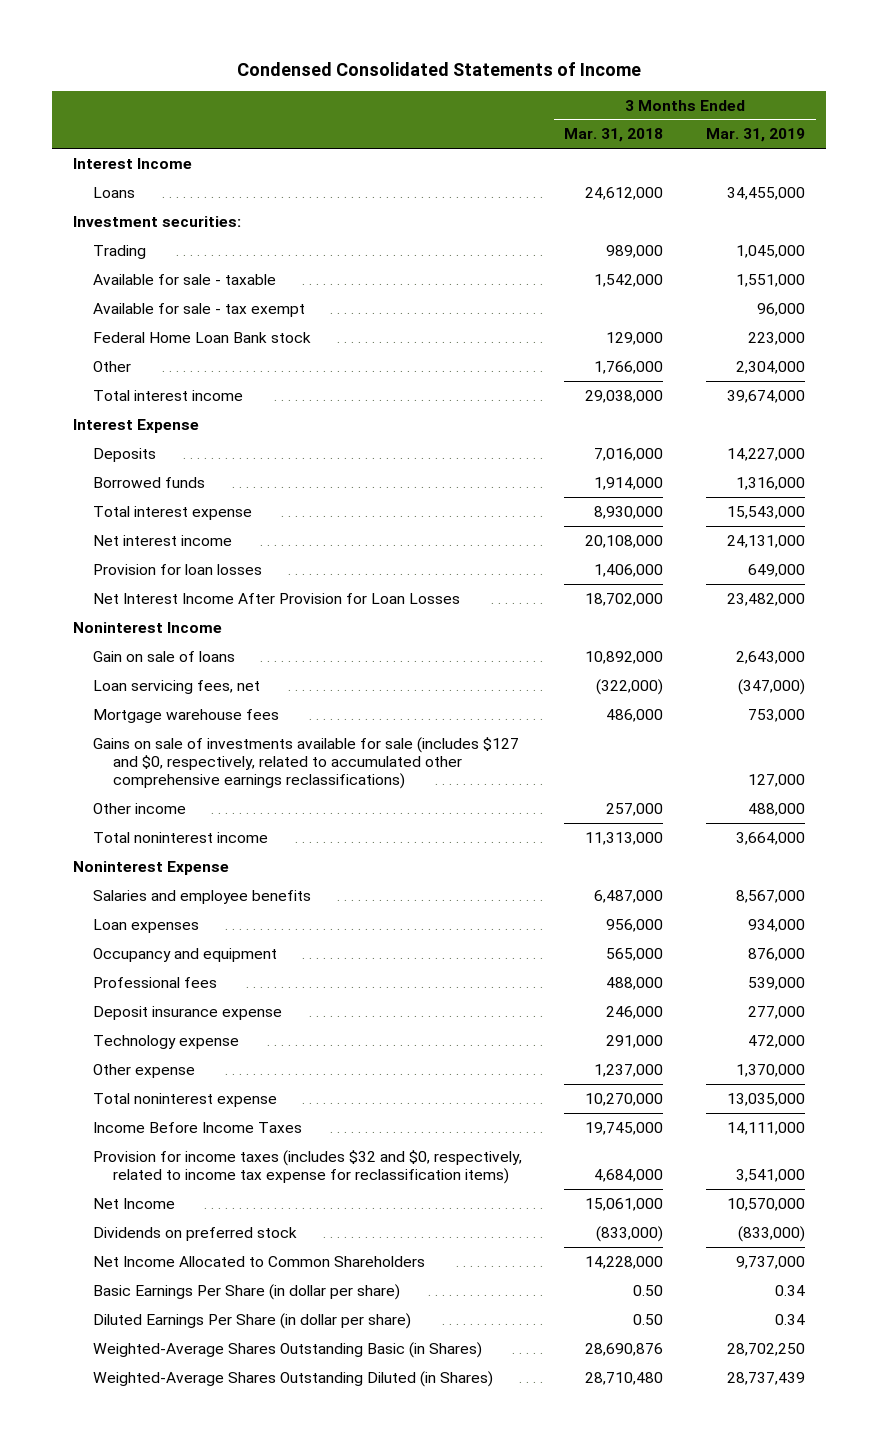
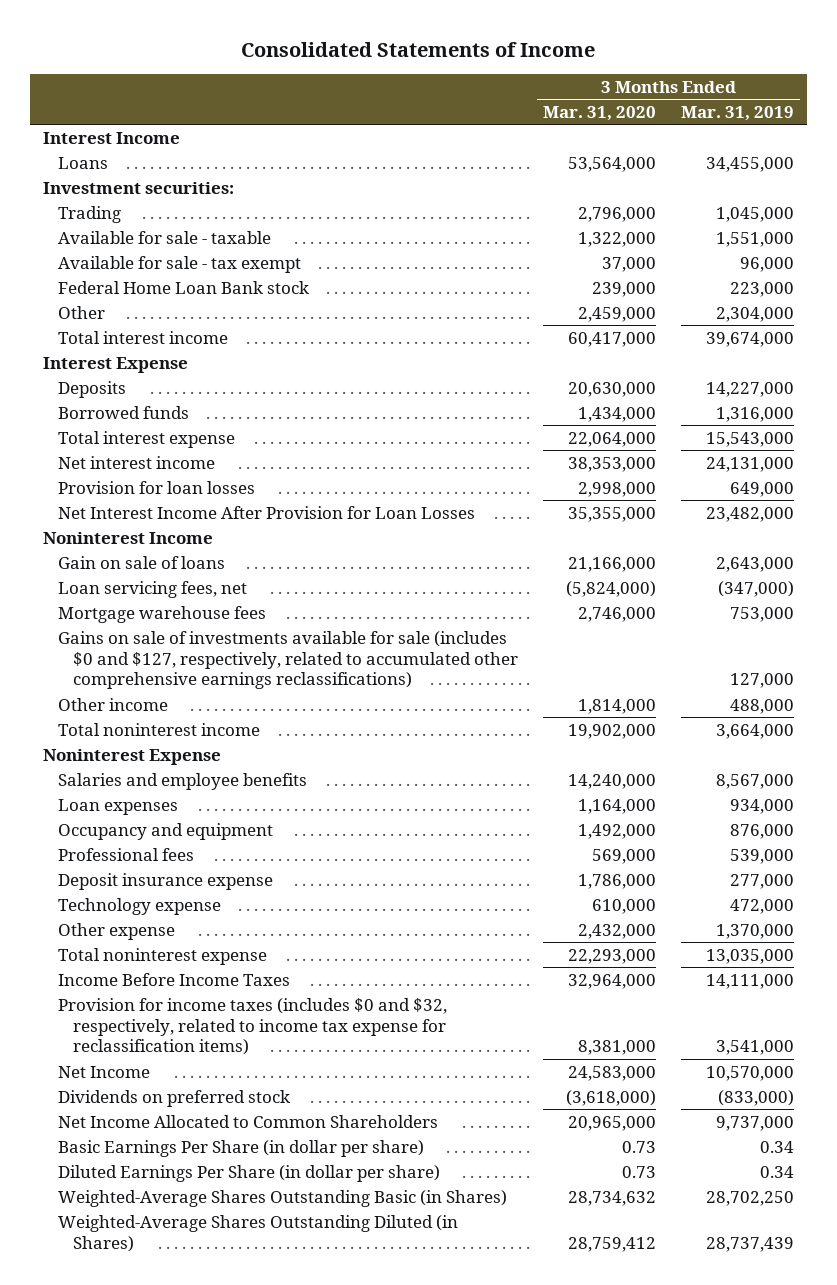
- Condensed Consolidated Statements of Income
+ Consolidated Statements of Income
- | 3 Months Ended Mar. 31, 2018 | 3 Months Ended Mar. 31, 2019
+ | 3 Months Ended Mar. 31, 2020 | 3 Months Ended Mar. 31, 2019
- Gains on sale of investments available for sale (includes $127 and $0, respectively, related to accumulated other comprehensive earnings reclassifications) | | 127,000
+ Gains on sale of investments available for sale (includes $0 and $127, respectively, related to accumulated other comprehensive earnings reclassifications) | | 127,000
- Provision for income taxes (includes $32 and $0, respectively, related to income tax expense for reclassification items) | 4,684,000 | 3,541,000
+ Provision for income taxes (includes $0 and $32, respectively, related to income tax expense for reclassification items) | 8,381,000 | 3,541,000

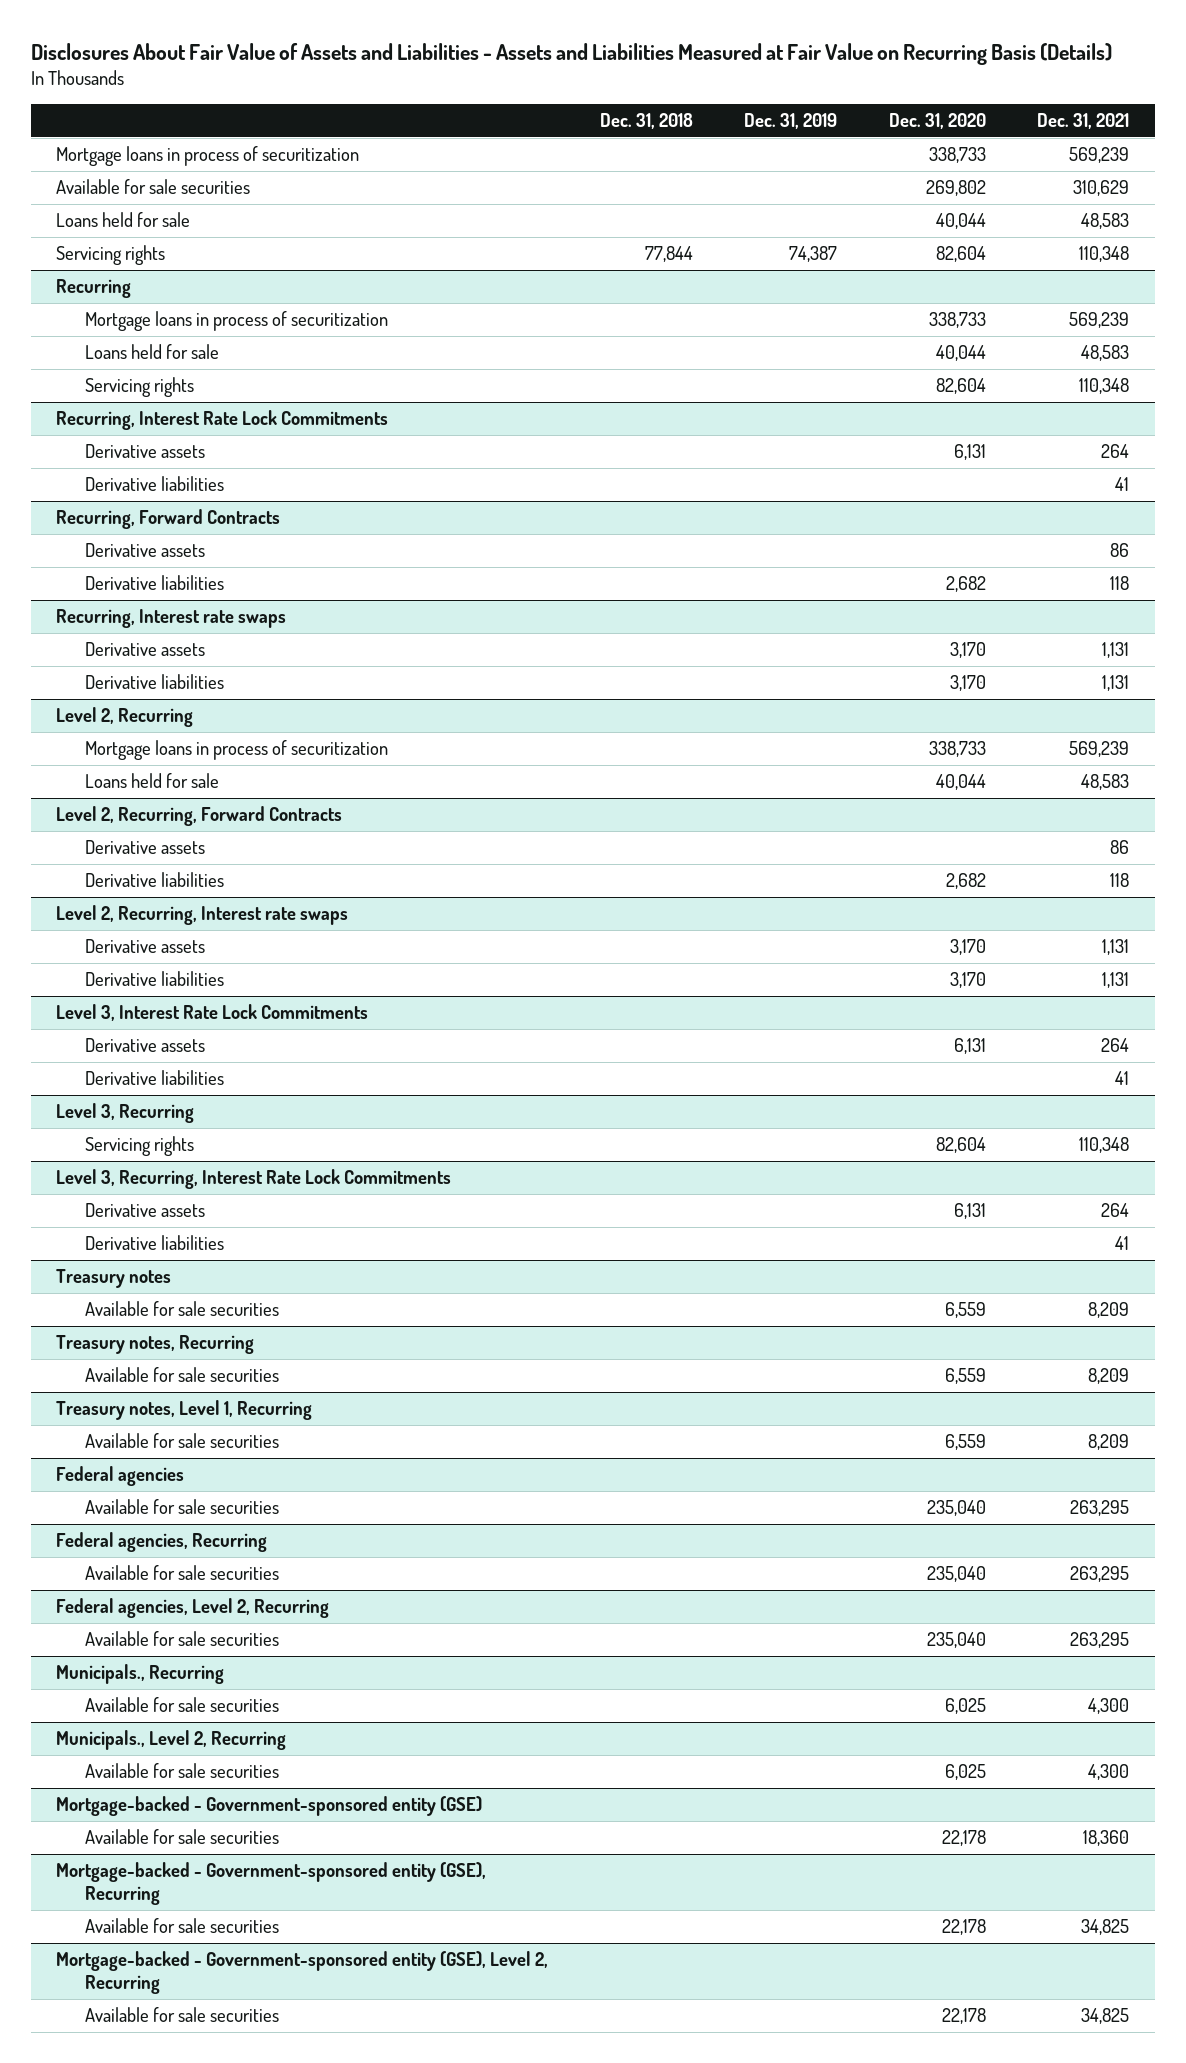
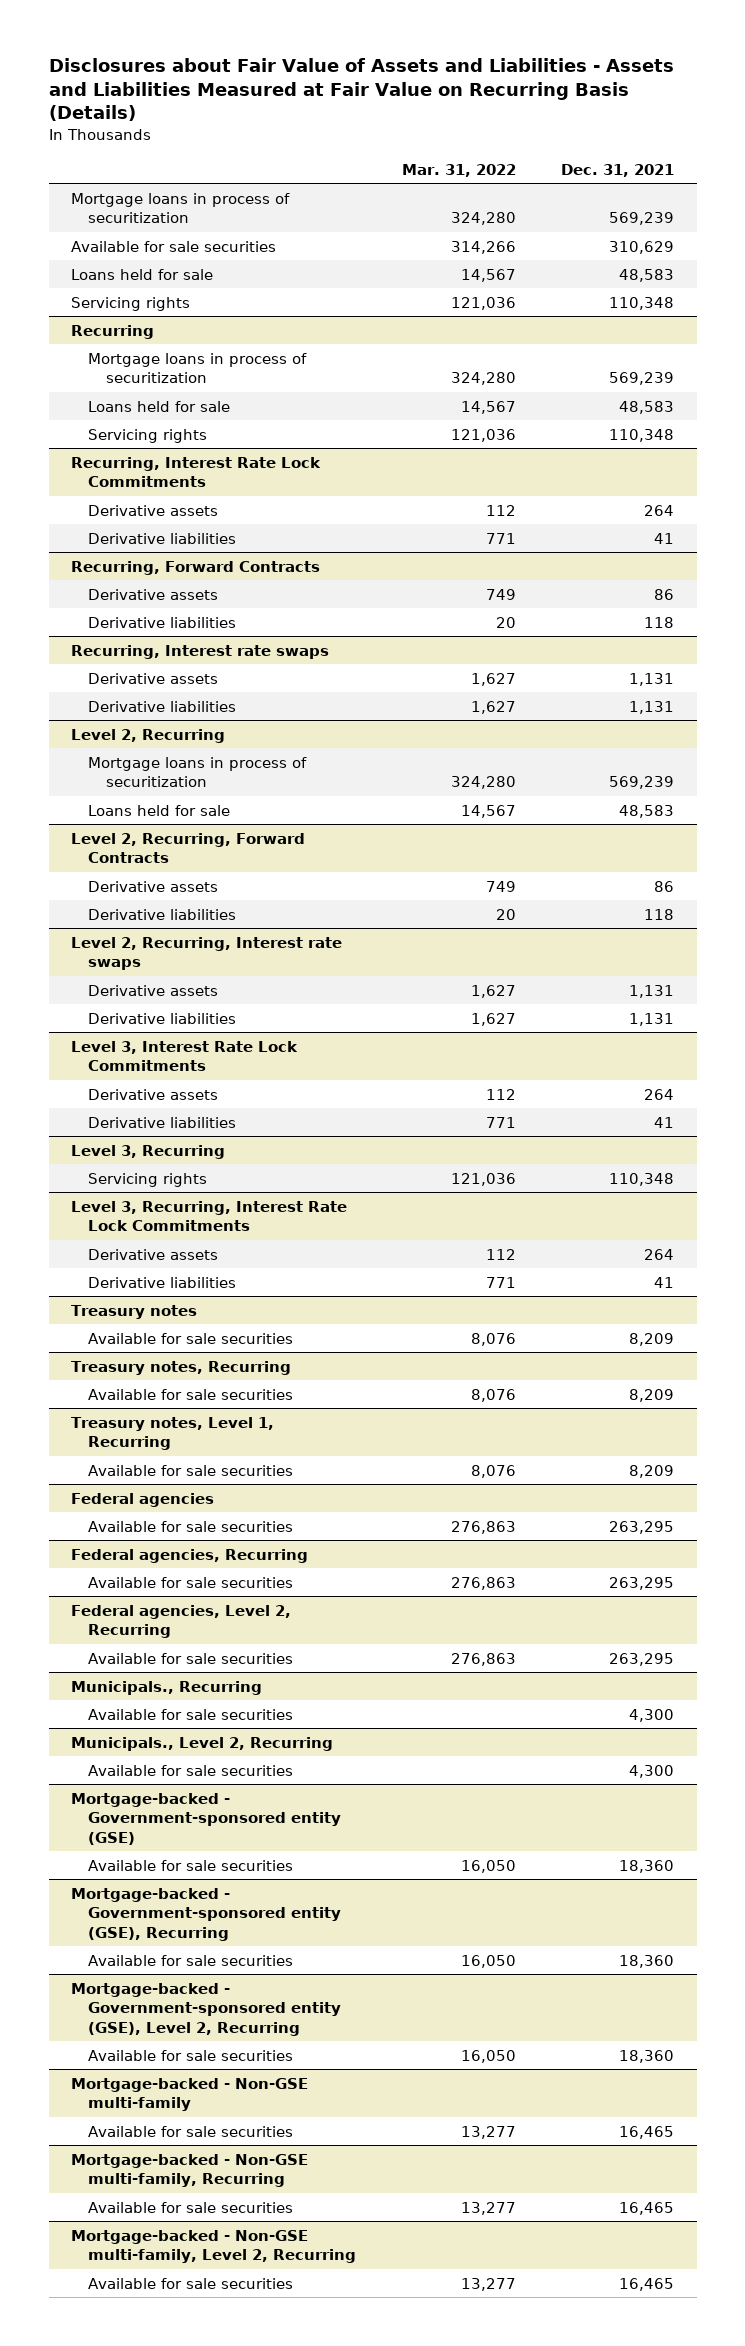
- Disclosures About Fair Value of Assets and Liabilities - Assets and Liabilities Measured at Fair Value on Recurring Basis (Details)
+ Disclosures about Fair Value of Assets and Liabilities - Assets and Liabilities Measured at Fair Value on Recurring Basis (Details)
- | Dec. 31, 2018 | Dec. 31, 2019 | Dec. 31, 2020 | Dec. 31, 2021
+ | Mar. 31, 2022 | Dec. 31, 2021
@ Mortgage-backed - Government-sponsored entity (GSE), Recurring
- Available for sale securities | | | 22,178 | 34,825
+ Available for sale securities | 16,050 | 18,360
@ Mortgage-backed - Government-sponsored entity (GSE), Level 2, Recurring
- Available for sale securities | | | 22,178 | 34,825
+ Available for sale securities | 16,050 | 18,360
+ Mortgage-backed - Non-GSE multi-family
+ Available for sale securities | 13,277 | 16,465
+ Mortgage-backed - Non-GSE multi-family, Recurring
+ Available for sale securities | 13,277 | 16,465
+ Mortgage-backed - Non-GSE multi-family, Level 2, Recurring
+ Available for sale securities | 13,277 | 16,465

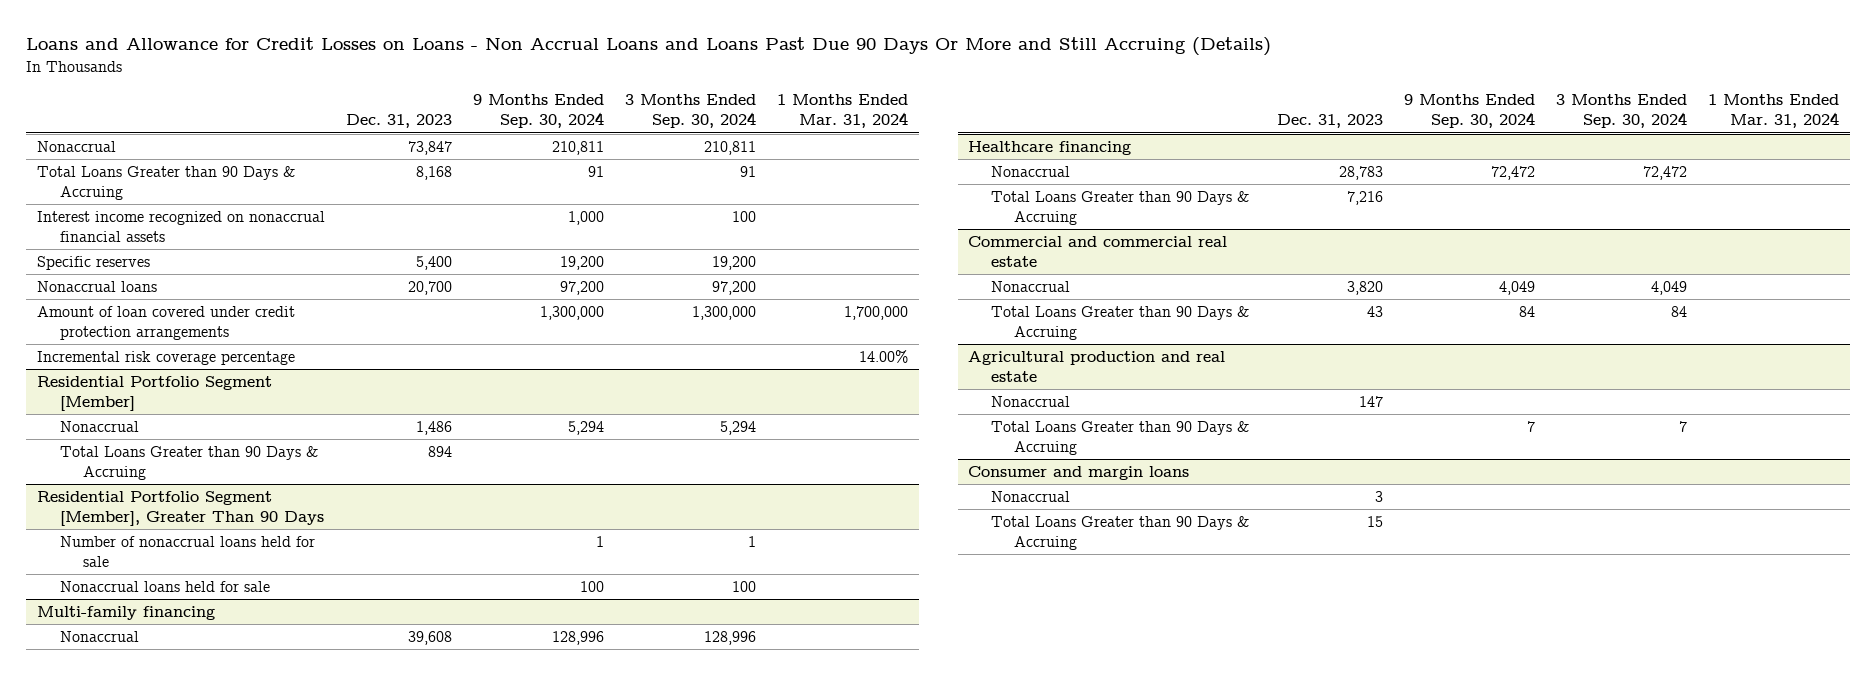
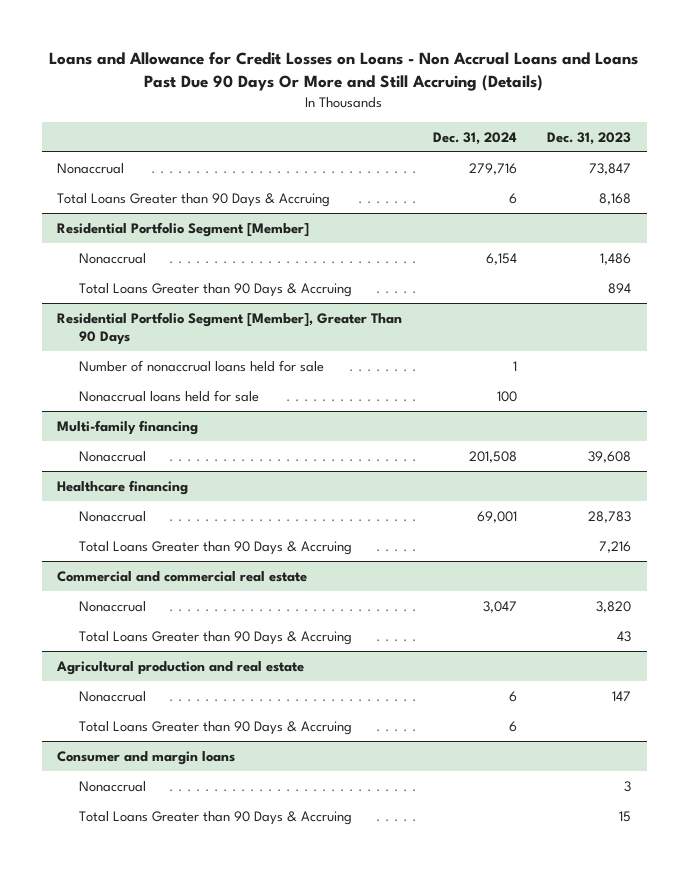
- | Dec. 31, 2023 | 9 Months Ended Sep. 30, 2024 | 3 Months Ended Sep. 30, 2024 | 1 Months Ended Mar. 31, 2024
+ | Dec. 31, 2024 | Dec. 31, 2023
- Interest income recognized on nonaccrual financial assets | | 1,000 | 100 |
- Specific reserves | 5,400 | 19,200 | 19,200 |
- Nonaccrual loans | 20,700 | 97,200 | 97,200 |
- Amount of loan covered under credit protection arrangements | | 1,300,000 | 1,300,000 | 1,700,000
- Incremental risk coverage percentage | | | | 14.00%

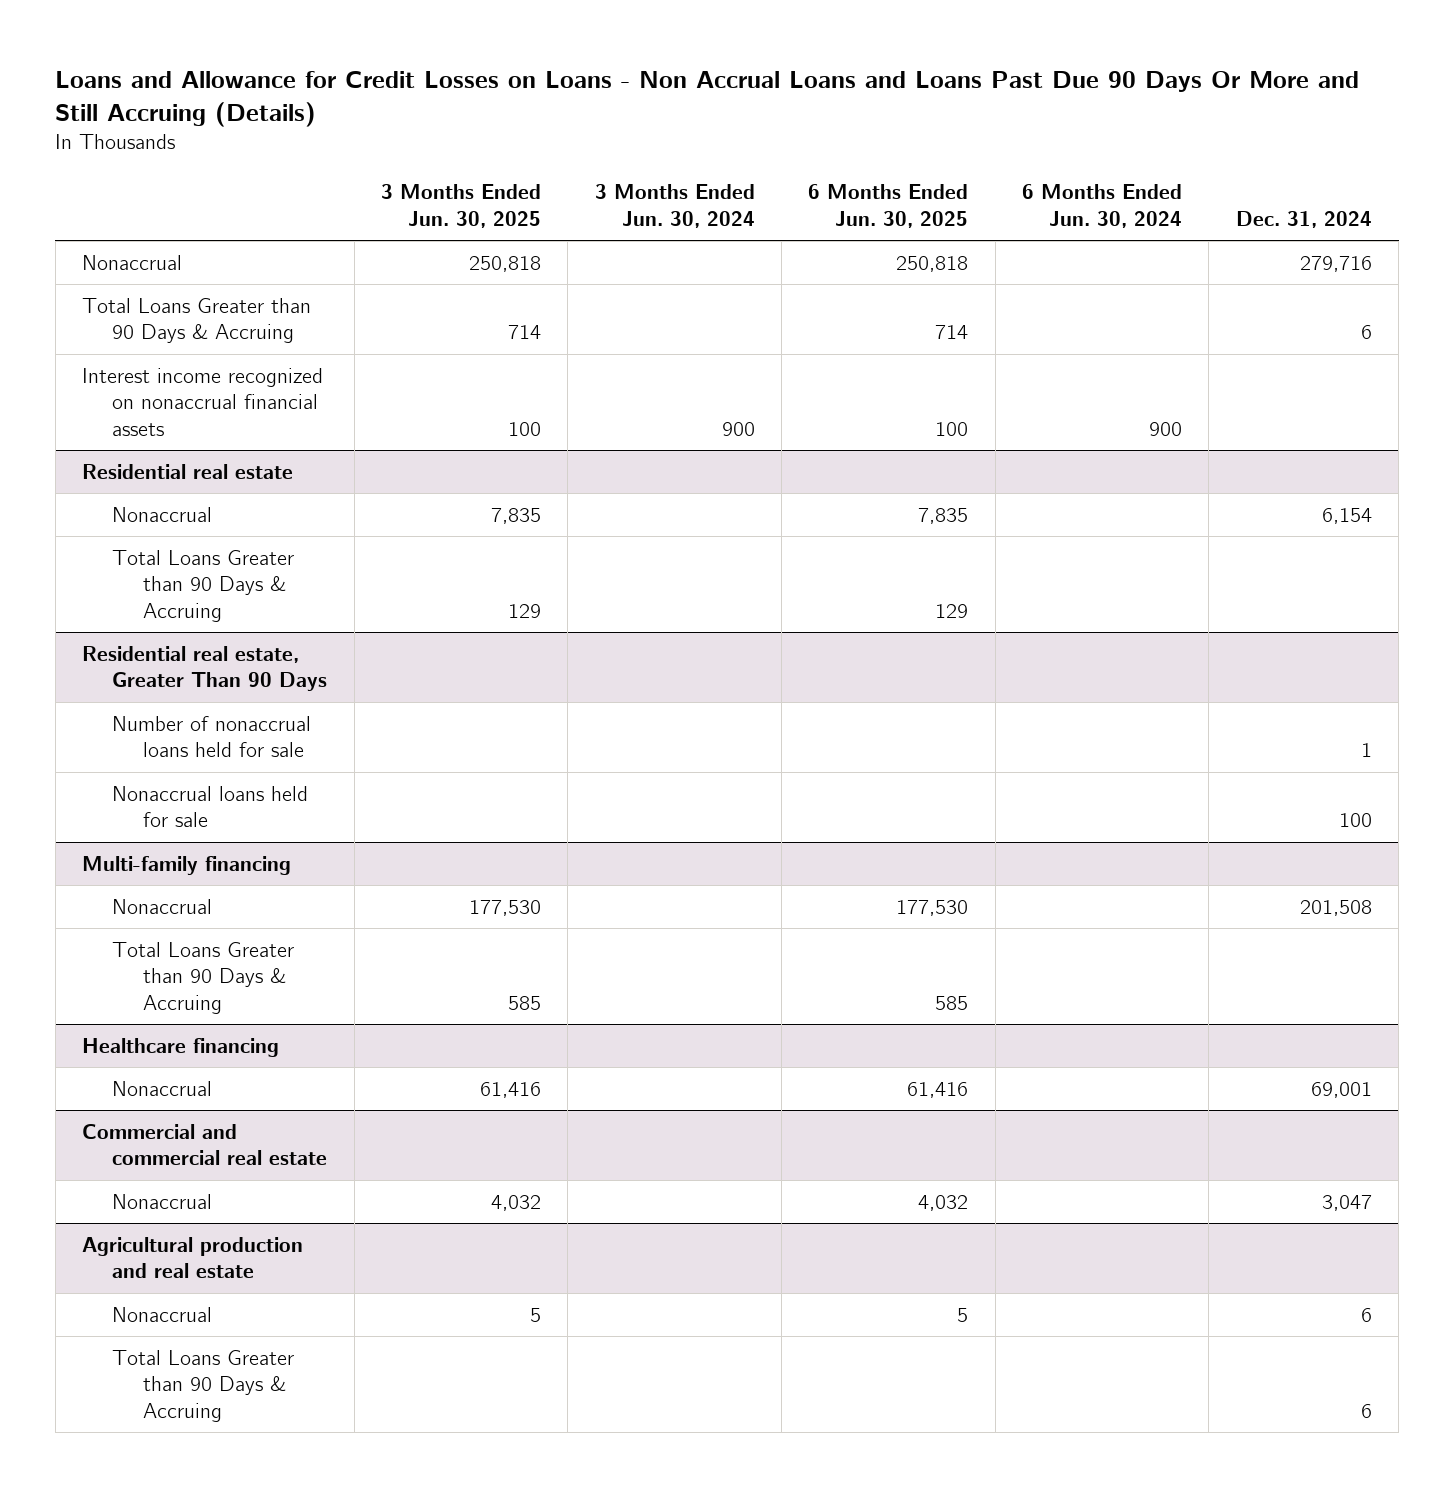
- | Dec. 31, 2024 | Dec. 31, 2023
+ | 3 Months Ended Jun. 30, 2025 | 3 Months Ended Jun. 30, 2024 | 6 Months Ended Jun. 30, 2025 | 6 Months Ended Jun. 30, 2024 | Dec. 31, 2024
- Residential Portfolio Segment [Member]
+ Interest income recognized on nonaccrual financial assets | 100 | 900 | 100 | 900 |
+ Residential real estate
- Residential Portfolio Segment [Member], Greater Than 90 Days
+ Residential real estate, Greater Than 90 Days
@ Multi-family financing
+ Total Loans Greater than 90 Days & Accruing | 585 | | 585 | |
@ Healthcare financing
- Total Loans Greater than 90 Days & Accruing | | 7,216
@ Commercial and commercial real estate
- Total Loans Greater than 90 Days & Accruing | | 43
- Consumer and margin loans
- Nonaccrual | | 3
- Total Loans Greater than 90 Days & Accruing | | 15

